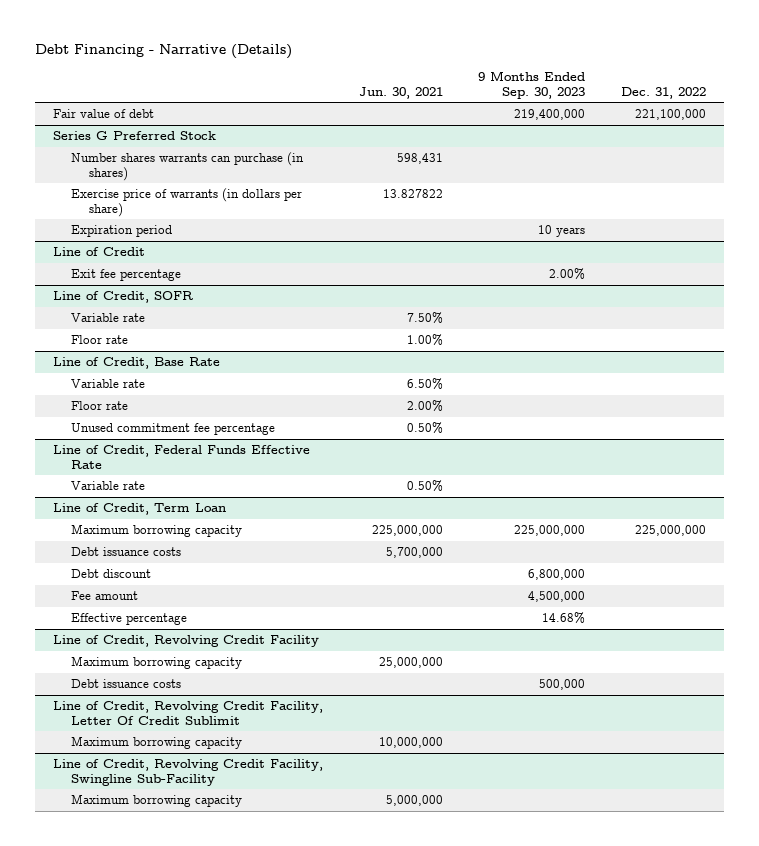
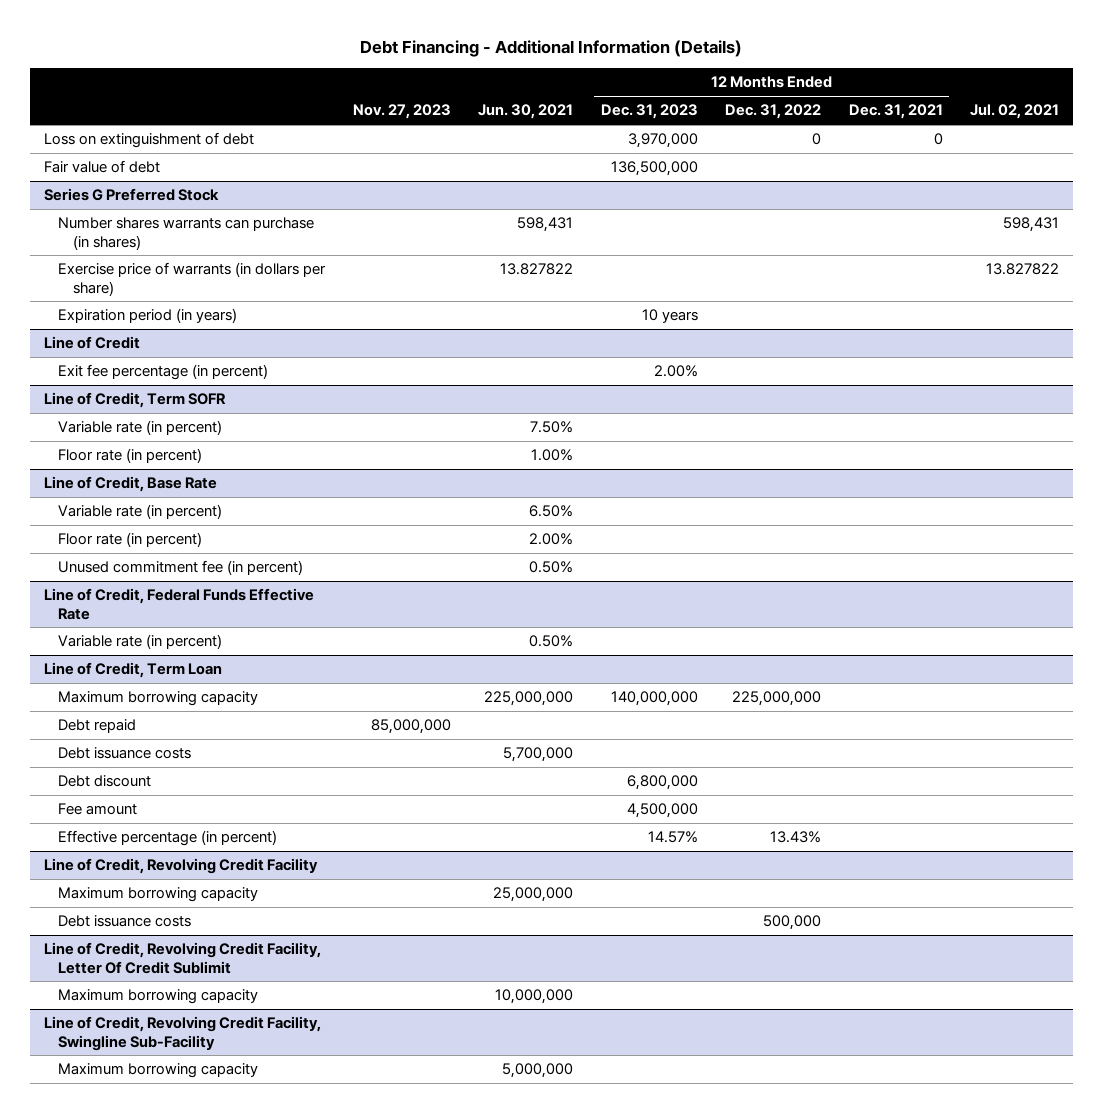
- Debt Financing - Narrative (Details)
+ Debt Financing - Additional Information (Details)
- | Jun. 30, 2021 | 9 Months Ended Sep. 30, 2023 | Dec. 31, 2022
+ | Nov. 27, 2023 | Jun. 30, 2021 | 12 Months Ended Dec. 31, 2023 | 12 Months Ended Dec. 31, 2022 | 12 Months Ended Dec. 31, 2021 | Jul. 02, 2021
+ Loss on extinguishment of debt | | | 3,970,000 | 0 | 0 |
@ Series G Preferred Stock
- Expiration period | | 10 years |
+ Expiration period (in years) | | | 10 years | | |
@ Line of Credit
- Exit fee percentage | | 2.00% |
- Line of Credit, SOFR
- Variable rate | 7.50% | |
- Floor rate | 1.00% | |
@ Line of Credit
+ Exit fee percentage (in percent) | | | 2.00% | | |
+ Line of Credit, Term SOFR
+ Variable rate (in percent) | | 7.50% | | | |
+ Floor rate (in percent) | | 1.00% | | | |
@ Line of Credit, Base Rate
- Variable rate | 6.50% | |
- Floor rate | 2.00% | |
- Unused commitment fee percentage | 0.50% | |
+ Variable rate (in percent) | | 6.50% | | | |
+ Floor rate (in percent) | | 2.00% | | | |
+ Unused commitment fee (in percent) | | 0.50% | | | |
@ Line of Credit, Federal Funds Effective Rate
- Variable rate | 0.50% | |
+ Variable rate (in percent) | | 0.50% | | | |
@ Line of Credit, Term Loan
+ Debt repaid | 85,000,000 | | | | |
- Effective percentage | | 14.68% |
+ Effective percentage (in percent) | | | 14.57% | 13.43% | |

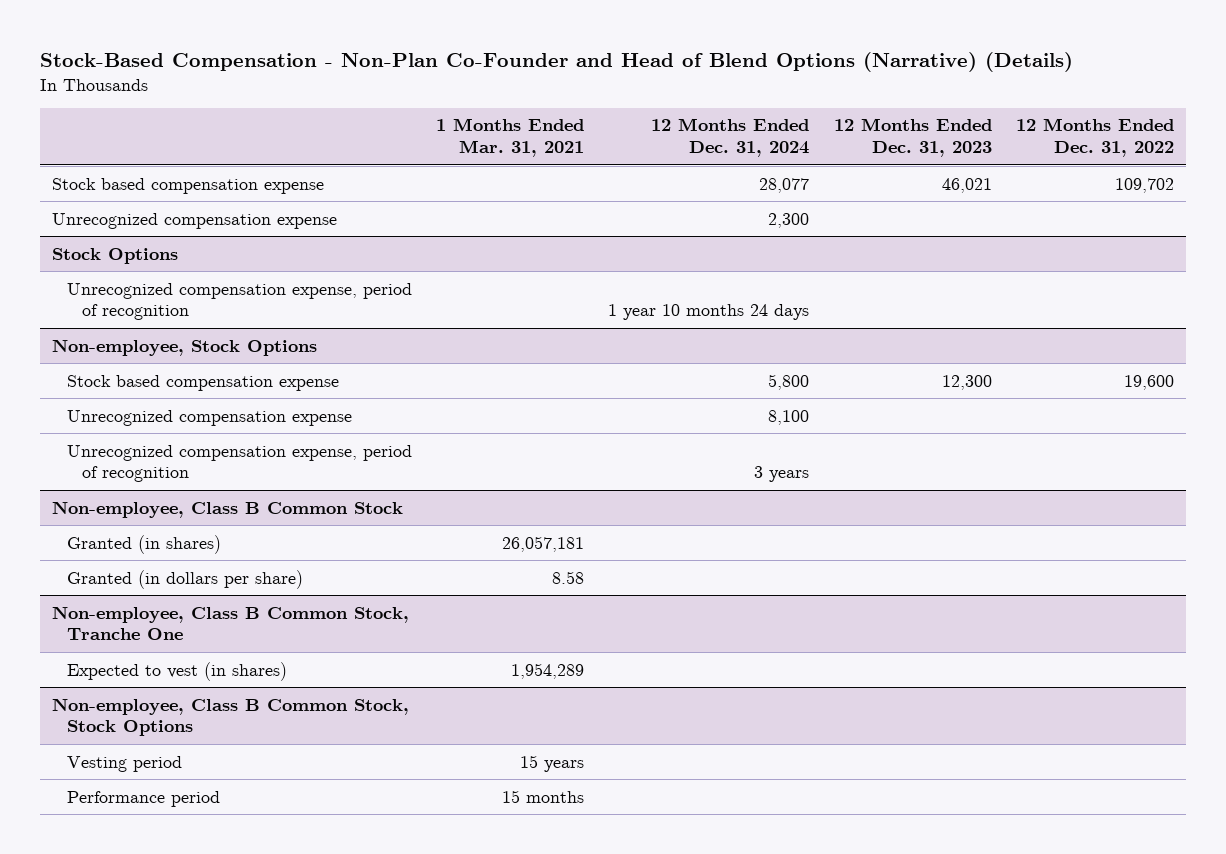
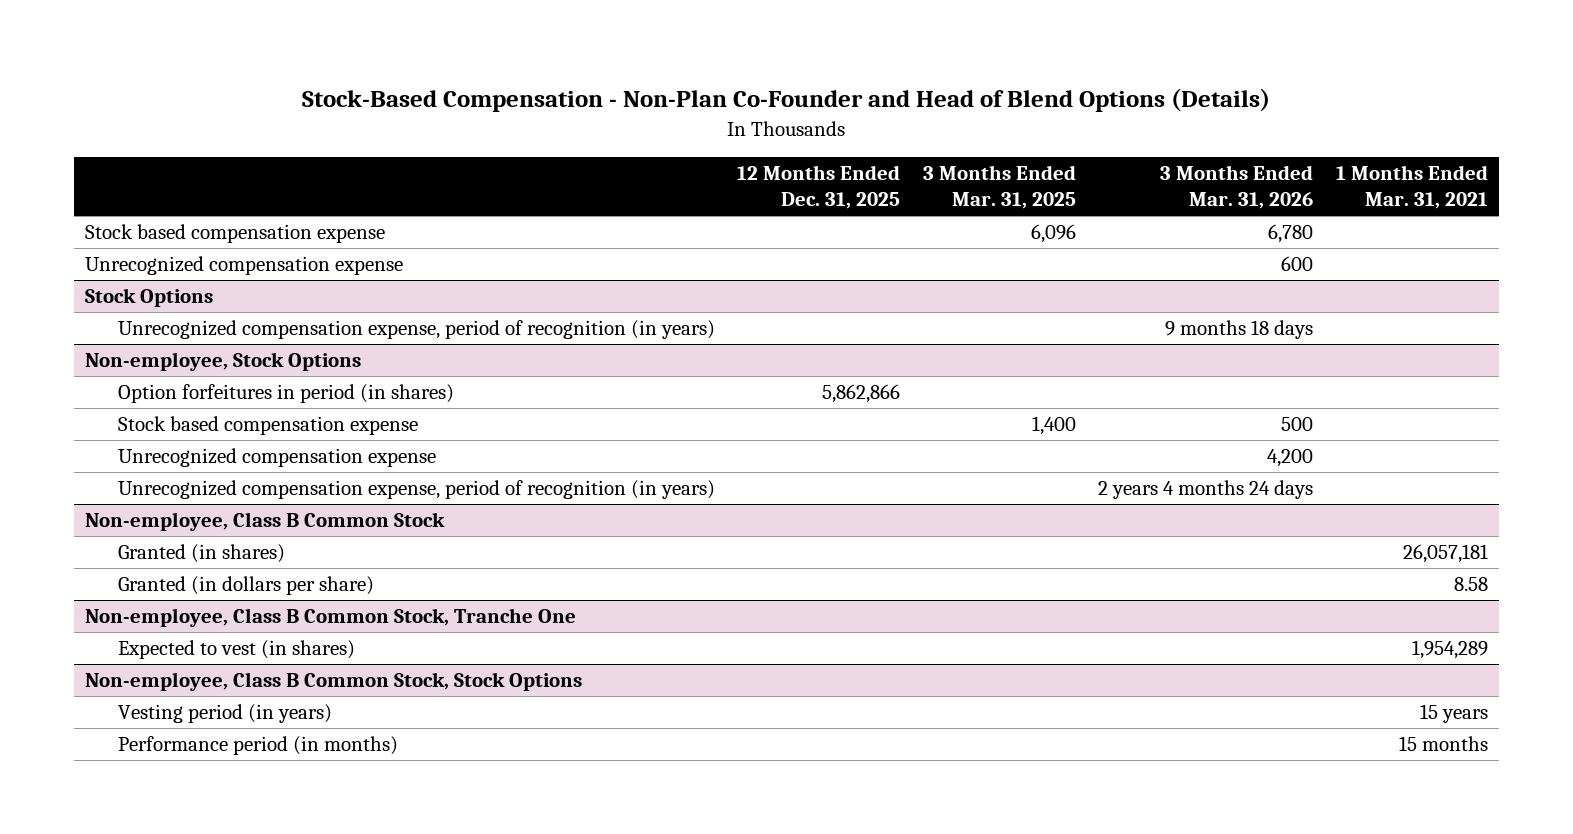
- Stock-Based Compensation - Non-Plan Co-Founder and Head of Blend Options (Narrative) (Details)
+ Stock-Based Compensation - Non-Plan Co-Founder and Head of Blend Options (Details)
- | 1 Months Ended Mar. 31, 2021 | 12 Months Ended Dec. 31, 2024 | 12 Months Ended Dec. 31, 2023 | 12 Months Ended Dec. 31, 2022
+ | 12 Months Ended Dec. 31, 2025 | 3 Months Ended Mar. 31, 2025 | 3 Months Ended Mar. 31, 2026 | 1 Months Ended Mar. 31, 2021
@ Stock Options
- Unrecognized compensation expense, period of recognition | | 1 year 10 months 24 days | |
+ Unrecognized compensation expense, period of recognition (in years) | | | 9 months 18 days |
@ Non-employee, Stock Options
+ Option forfeitures in period (in shares) | 5,862,866 | | |
- Unrecognized compensation expense, period of recognition | | 3 years | |
+ Unrecognized compensation expense, period of recognition (in years) | | | 2 years 4 months 24 days |
@ Non-employee, Class B Common Stock, Stock Options
- Vesting period | 15 years | | |
- Performance period | 15 months | | |
+ Vesting period (in years) | | | | 15 years
+ Performance period (in months) | | | | 15 months

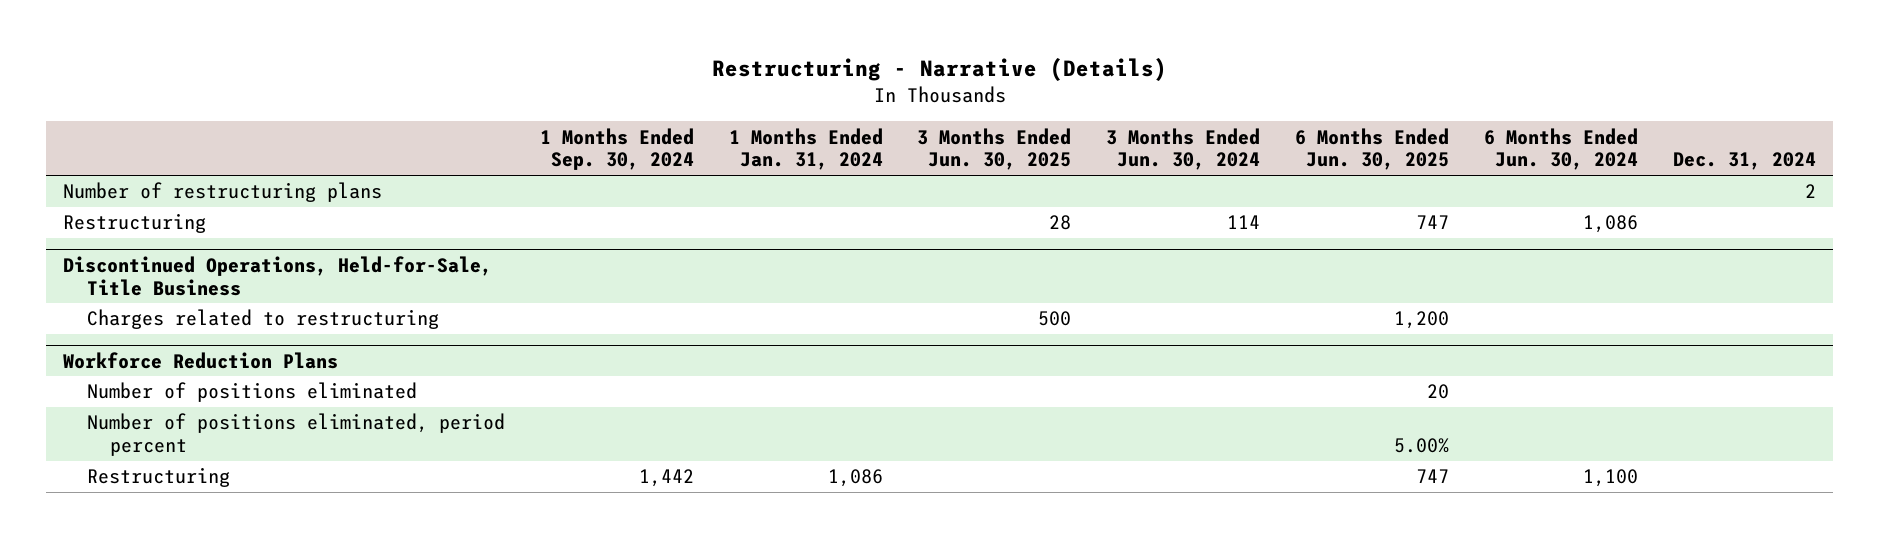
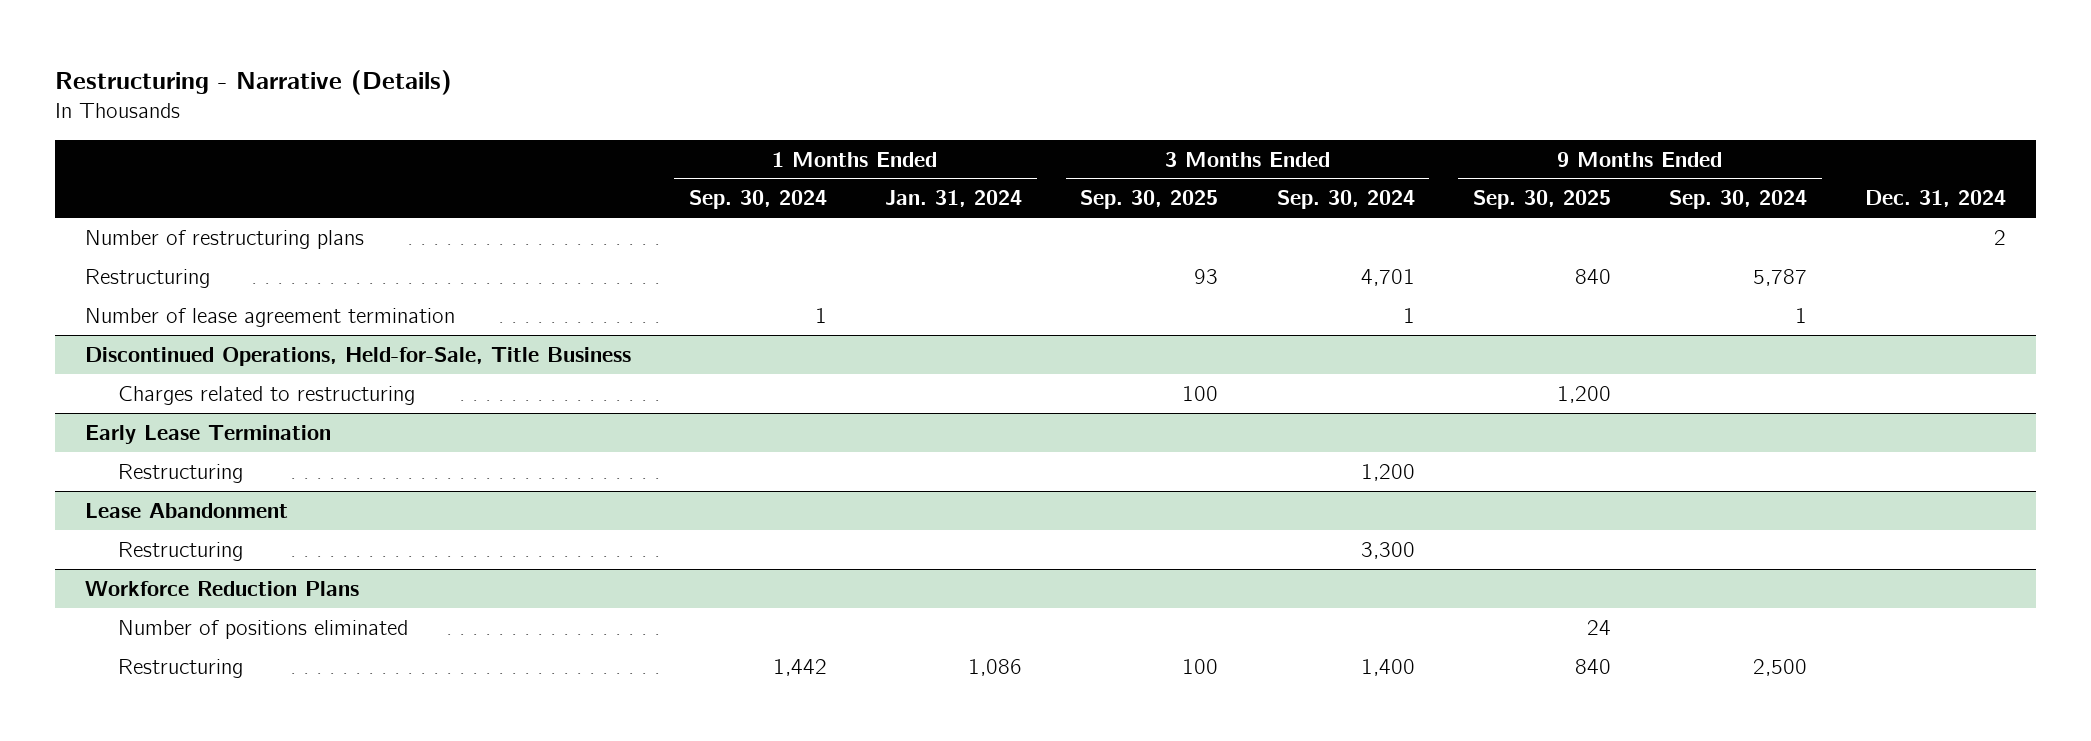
- | 1 Months Ended Sep. 30, 2024 | 1 Months Ended Jan. 31, 2024 | 3 Months Ended Jun. 30, 2025 | 3 Months Ended Jun. 30, 2024 | 6 Months Ended Jun. 30, 2025 | 6 Months Ended Jun. 30, 2024 | Dec. 31, 2024
+ | 1 Months Ended Sep. 30, 2024 | 1 Months Ended Jan. 31, 2024 | 3 Months Ended Sep. 30, 2025 | 3 Months Ended Sep. 30, 2024 | 9 Months Ended Sep. 30, 2025 | 9 Months Ended Sep. 30, 2024 | Dec. 31, 2024
+ Number of lease agreement termination | 1 | | | 1 | | 1 |
+ Early Lease Termination
+ Restructuring | | | | 1,200 | | |
+ Lease Abandonment
+ Restructuring | | | | 3,300 | | |
@ Workforce Reduction Plans
- Number of positions eliminated, period percent | | | | | 5.00% | |

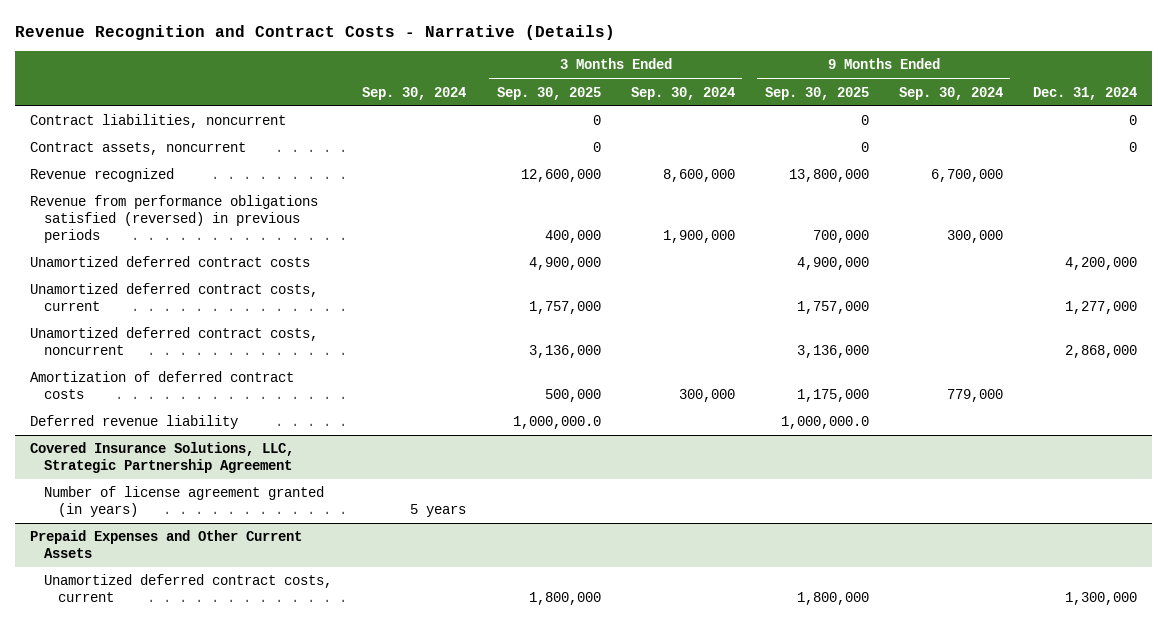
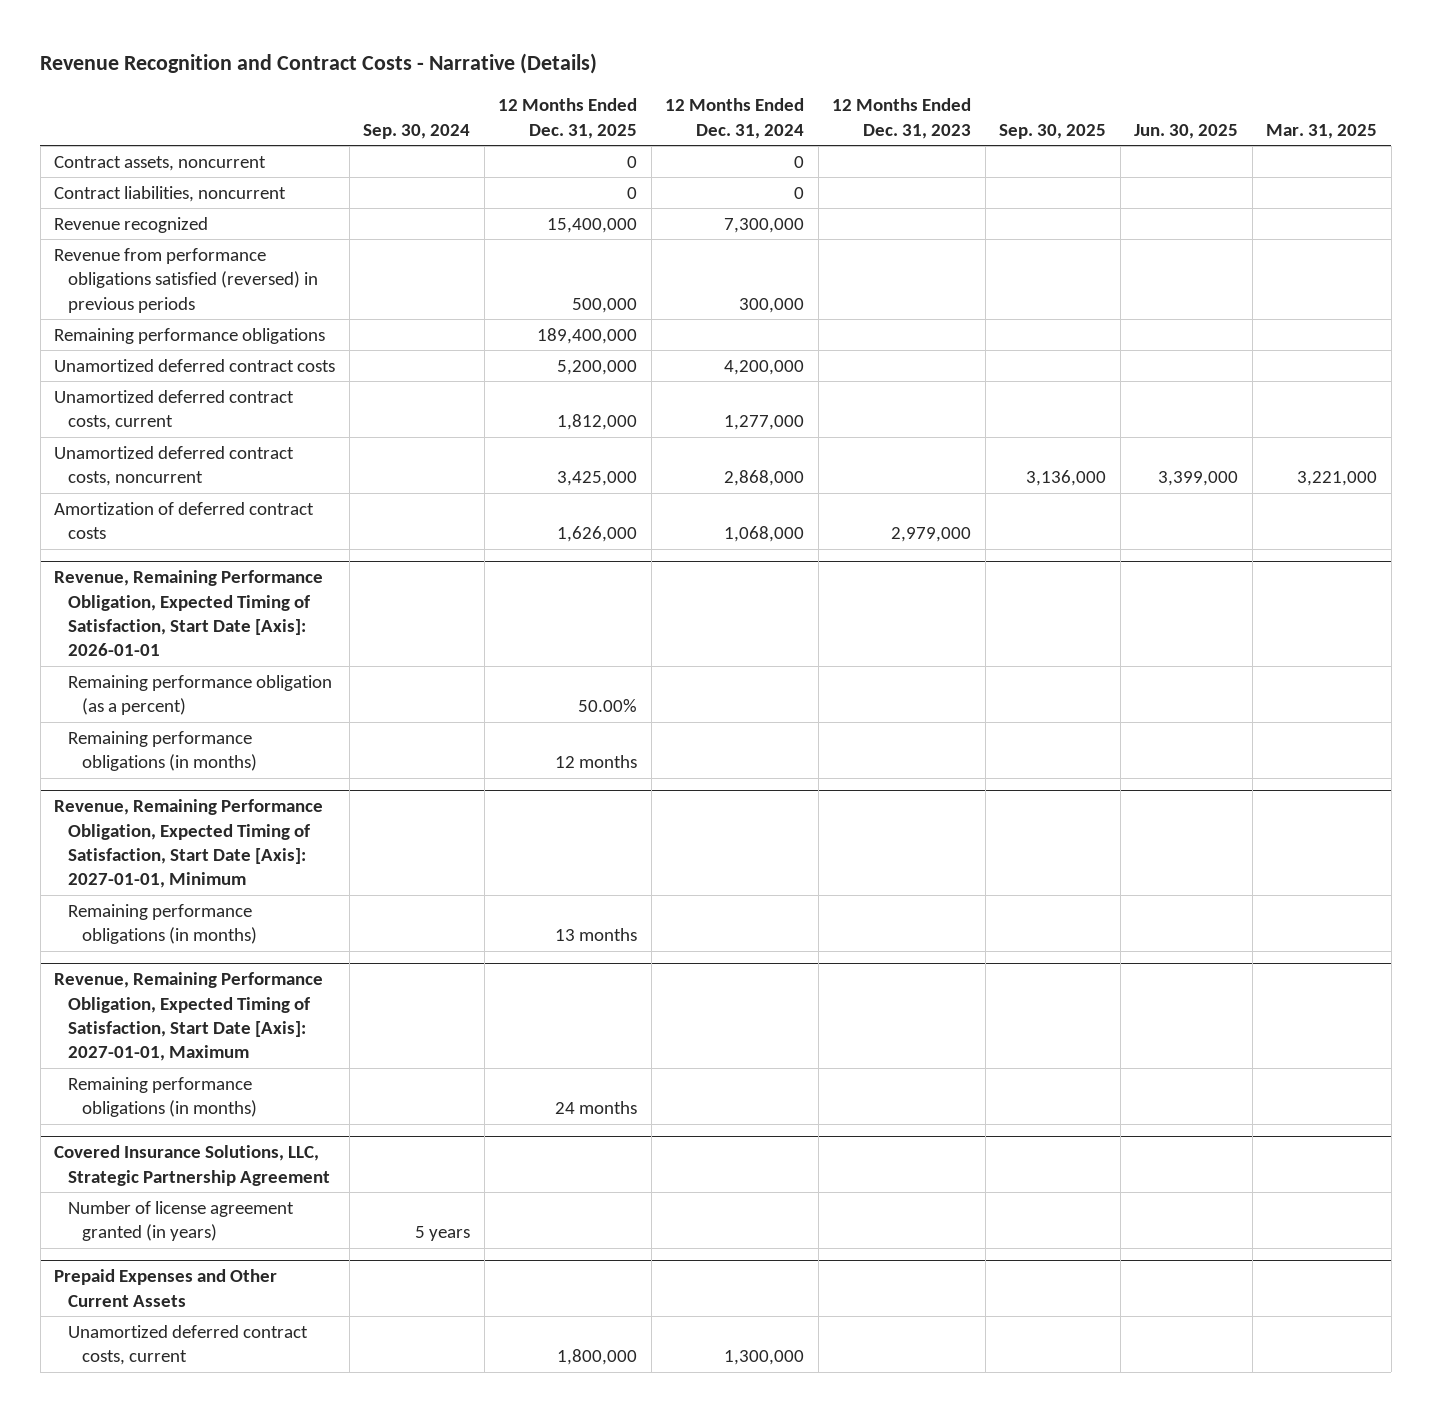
- | Sep. 30, 2024 | 3 Months Ended Sep. 30, 2025 | 3 Months Ended Sep. 30, 2024 | 9 Months Ended Sep. 30, 2025 | 9 Months Ended Sep. 30, 2024 | Dec. 31, 2024
+ | Sep. 30, 2024 | 12 Months Ended Dec. 31, 2025 | 12 Months Ended Dec. 31, 2024 | 12 Months Ended Dec. 31, 2023 | Sep. 30, 2025 | Jun. 30, 2025 | Mar. 31, 2025
moved down: Contract liabilities, noncurrent | | 0 | 0 | | | |
+ Remaining performance obligations | | 189,400,000 | | | | |
- Deferred revenue liability | | 1,000,000.0 | | 1,000,000.0 | |
+ Revenue, Remaining Performance Obligation, Expected Timing of Satisfaction, Start Date [Axis]: 2026-01-01
+ Remaining performance obligation (as a percent) | | 50.00% | | | | |
+ Remaining performance obligations (in months) | | 12 months | | | | |
+ Revenue, Remaining Performance Obligation, Expected Timing of Satisfaction, Start Date [Axis]: 2027-01-01, Minimum
+ Remaining performance obligations (in months) | | 13 months | | | | |
+ Revenue, Remaining Performance Obligation, Expected Timing of Satisfaction, Start Date [Axis]: 2027-01-01, Maximum
+ Remaining performance obligations (in months) | | 24 months | | | | |

